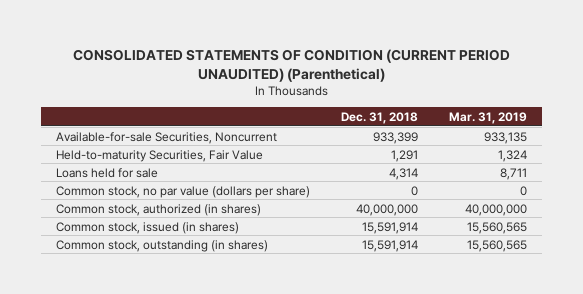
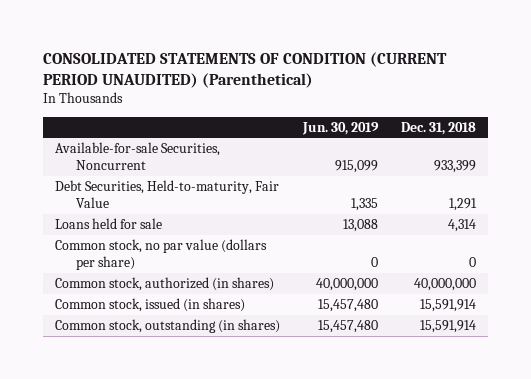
- | Dec. 31, 2018 | Mar. 31, 2019
+ | Jun. 30, 2019 | Dec. 31, 2018
- Held-to-maturity Securities, Fair Value | 1,291 | 1,324
+ Debt Securities, Held-to-maturity, Fair Value | 1,335 | 1,291

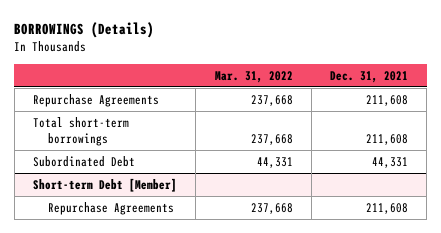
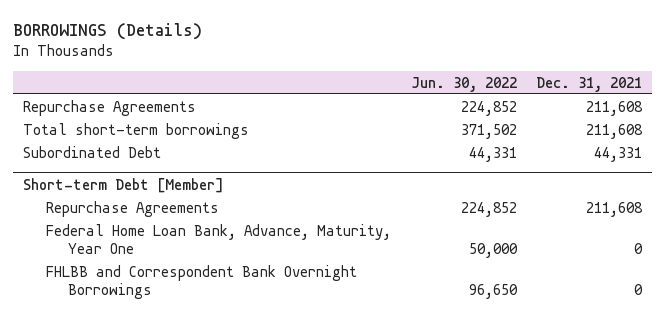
- | Mar. 31, 2022 | Dec. 31, 2021
+ | Jun. 30, 2022 | Dec. 31, 2021
@ Short-term Debt [Member]
+ Federal Home Loan Bank, Advance, Maturity, Year One | 50,000 | 0
+ FHLBB and Correspondent Bank Overnight Borrowings | 96,650 | 0

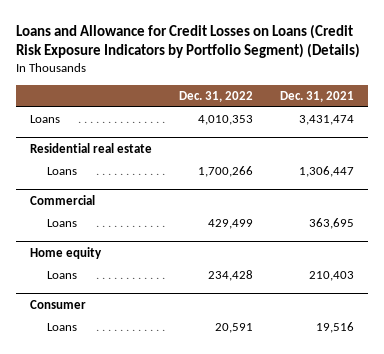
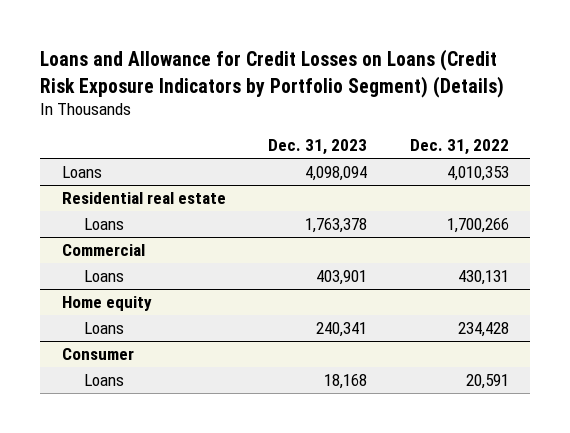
- | Dec. 31, 2022 | Dec. 31, 2021
+ | Dec. 31, 2023 | Dec. 31, 2022
@ Commercial
- Loans | 429,499 | 363,695
+ Loans | 403,901 | 430,131

